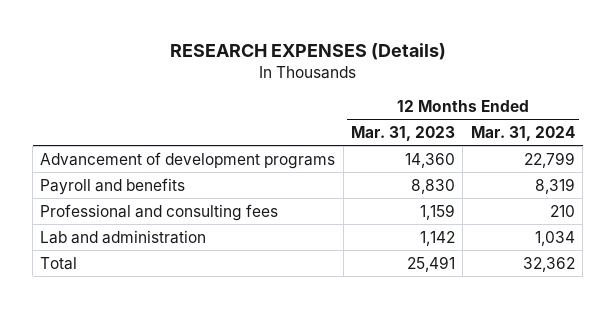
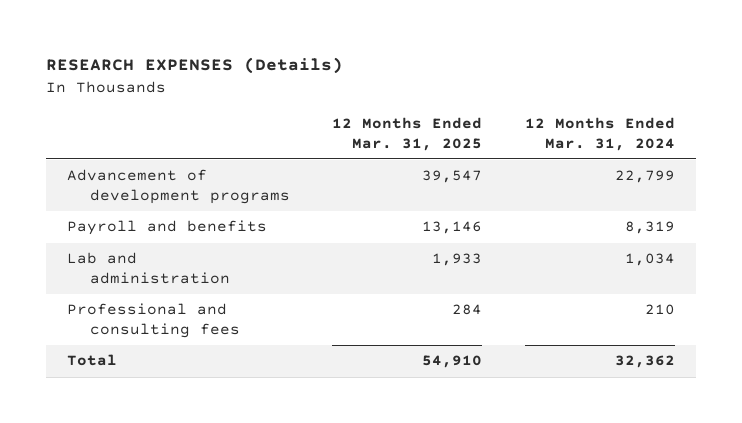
- | 12 Months Ended Mar. 31, 2023 | 12 Months Ended Mar. 31, 2024
+ | 12 Months Ended Mar. 31, 2025 | 12 Months Ended Mar. 31, 2024
moved down: Professional and consulting fees | 284 | 210

